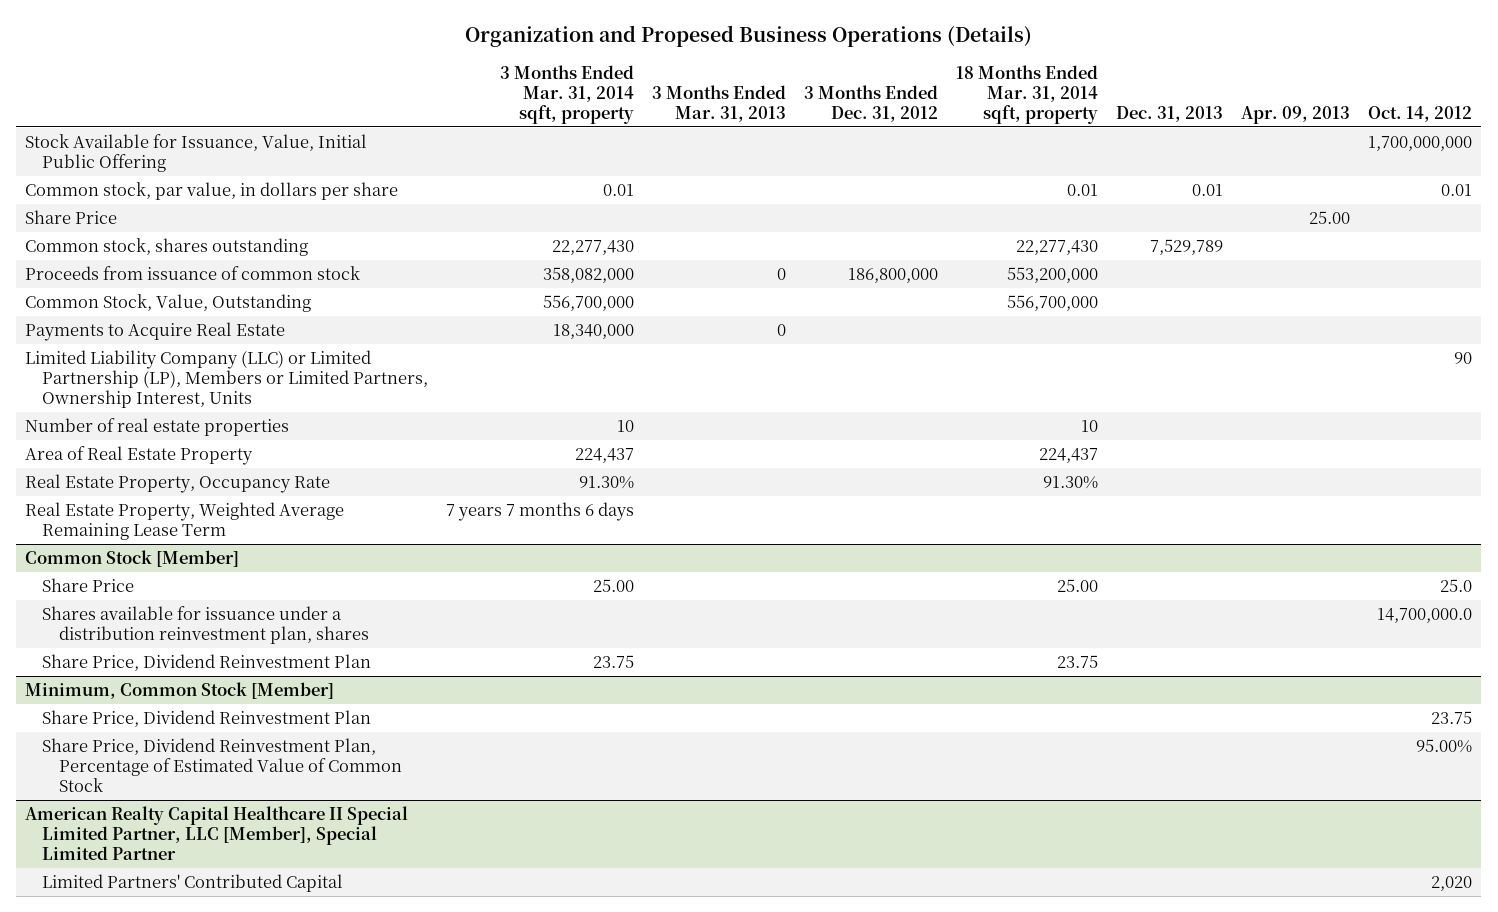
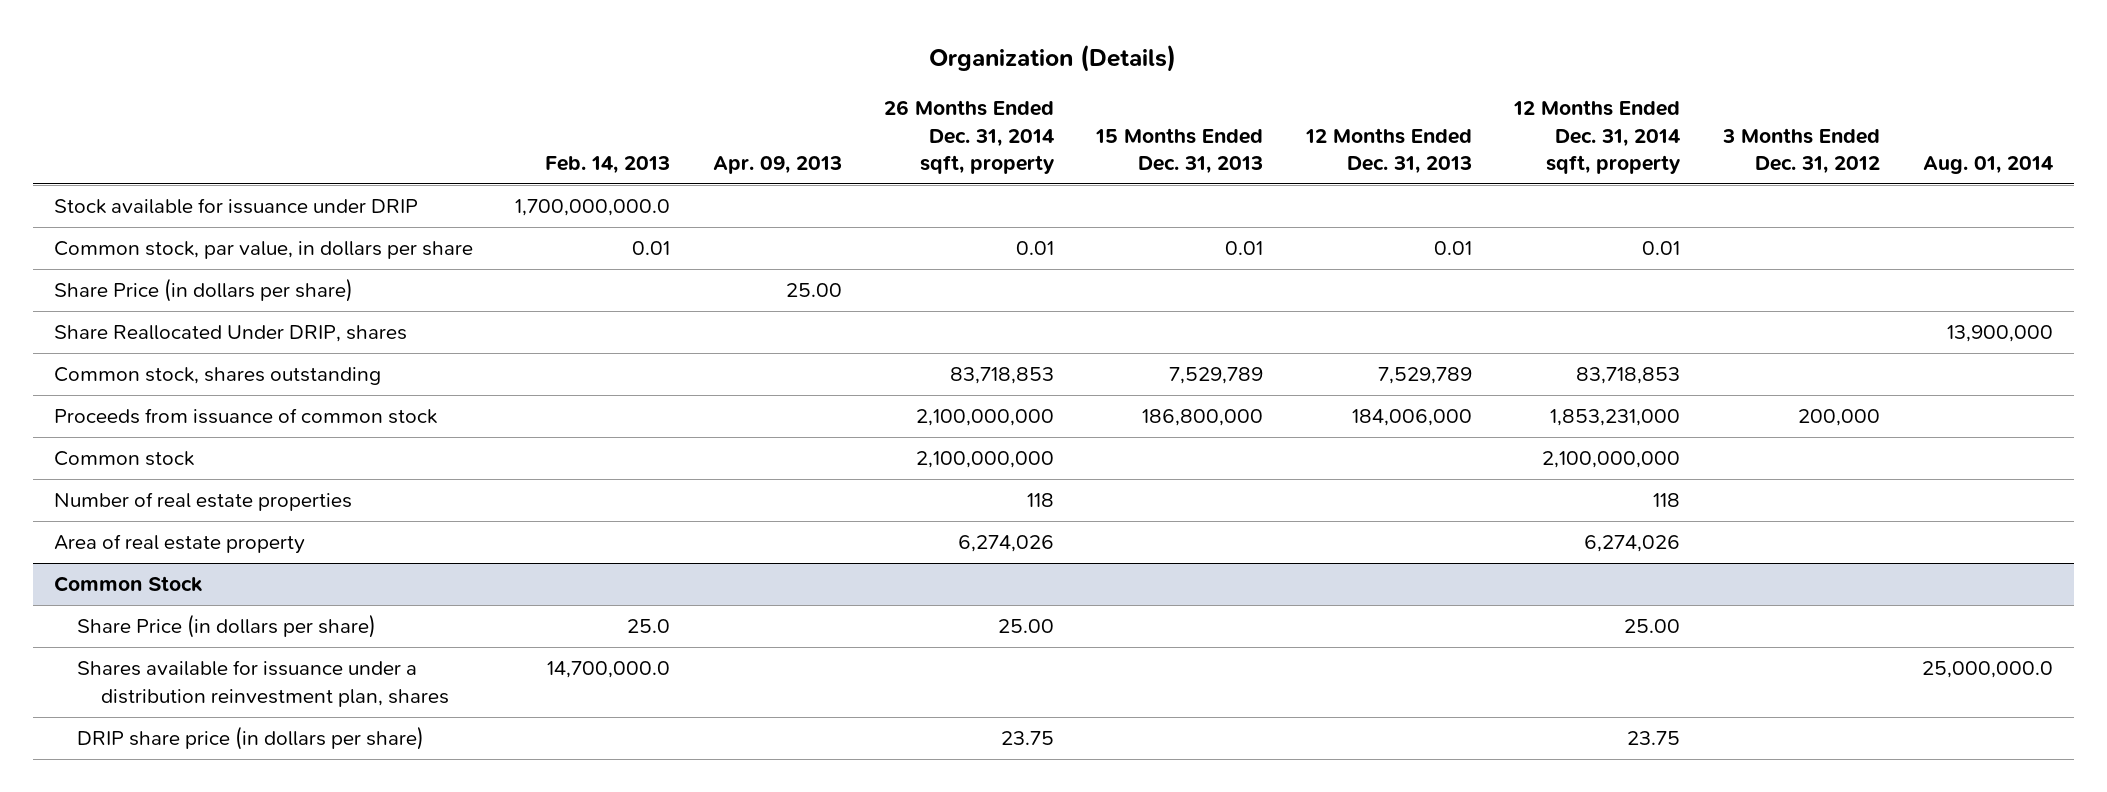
- Organization and Propesed Business Operations (Details)
+ Organization (Details)
- | 3 Months Ended Mar. 31, 2014 sqft, property | 3 Months Ended Mar. 31, 2013 | 3 Months Ended Dec. 31, 2012 | 18 Months Ended Mar. 31, 2014 sqft, property | Dec. 31, 2013 | Apr. 09, 2013 | Oct. 14, 2012
+ | Feb. 14, 2013 | Apr. 09, 2013 | 26 Months Ended Dec. 31, 2014 sqft, property | 15 Months Ended Dec. 31, 2013 | 12 Months Ended Dec. 31, 2013 | 12 Months Ended Dec. 31, 2014 sqft, property | 3 Months Ended Dec. 31, 2012 | Aug. 01, 2014
- Stock Available for Issuance, Value, Initial Public Offering | | | | | | | 1,700,000,000
+ Stock available for issuance under DRIP | 1,700,000,000.0 | | | | | | |
- Share Price | | | | | | 25.00 |
+ Share Price (in dollars per share) | | 25.00 | | | | | |
+ Share Reallocated Under DRIP, shares | | | | | | | | 13,900,000
- Proceeds from issuance of common stock | 358,082,000 | 0 | 186,800,000 | 553,200,000 | | |
- Common Stock, Value, Outstanding | 556,700,000 | | | 556,700,000 | | |
- Payments to Acquire Real Estate | 18,340,000 | 0 | | | | |
- Limited Liability Company (LLC) or Limited Partnership (LP), Members or Limited Partners, Ownership Interest, Units | | | | | | | 90
+ Proceeds from issuance of common stock | | | 2,100,000,000 | 186,800,000 | 184,006,000 | 1,853,231,000 | 200,000 |
+ Common stock | | | 2,100,000,000 | | | 2,100,000,000 | |
- Area of Real Estate Property | 224,437 | | | 224,437 | | |
- Real Estate Property, Occupancy Rate | 91.30% | | | 91.30% | | |
- Real Estate Property, Weighted Average Remaining Lease Term | 7 years 7 months 6 days | | | | | |
- Common Stock [Member]
- Share Price | 25.00 | | | 25.00 | | | 25.0
+ Area of real estate property | | | 6,274,026 | | | 6,274,026 | |
+ Common Stock
+ Share Price (in dollars per share) | 25.0 | | 25.00 | | | 25.00 | |
- Share Price, Dividend Reinvestment Plan | 23.75 | | | 23.75 | | |
- Minimum, Common Stock [Member]
- Share Price, Dividend Reinvestment Plan | | | | | | | 23.75
- Share Price, Dividend Reinvestment Plan, Percentage of Estimated Value of Common Stock | | | | | | | 95.00%
- American Realty Capital Healthcare II Special Limited Partner, LLC [Member], Special Limited Partner
- Limited Partners' Contributed Capital | | | | | | | 2,020
+ DRIP share price (in dollars per share) | | | 23.75 | | | 23.75 | |

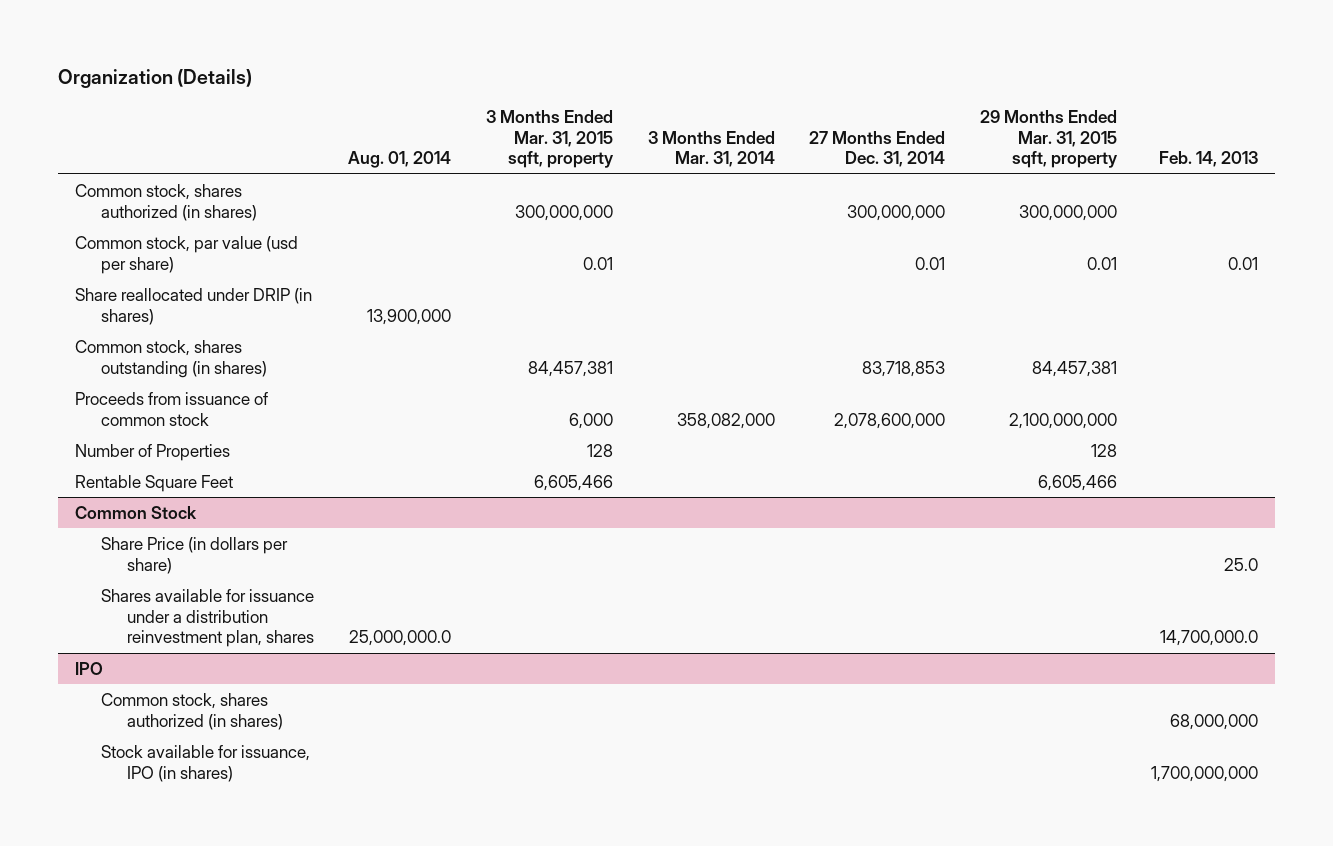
- | Feb. 14, 2013 | Apr. 09, 2013 | 26 Months Ended Dec. 31, 2014 sqft, property | 15 Months Ended Dec. 31, 2013 | 12 Months Ended Dec. 31, 2013 | 12 Months Ended Dec. 31, 2014 sqft, property | 3 Months Ended Dec. 31, 2012 | Aug. 01, 2014
+ | Aug. 01, 2014 | 3 Months Ended Mar. 31, 2015 sqft, property | 3 Months Ended Mar. 31, 2014 | 27 Months Ended Dec. 31, 2014 | 29 Months Ended Mar. 31, 2015 sqft, property | Feb. 14, 2013
- Stock available for issuance under DRIP | 1,700,000,000.0 | | | | | | |
- Common stock, par value, in dollars per share | 0.01 | | 0.01 | 0.01 | 0.01 | 0.01 | |
- Share Price (in dollars per share) | | 25.00 | | | | | |
- Share Reallocated Under DRIP, shares | | | | | | | | 13,900,000
- Common stock, shares outstanding | | | 83,718,853 | 7,529,789 | 7,529,789 | 83,718,853 | |
+ Common stock, shares authorized (in shares) | | 300,000,000 | | 300,000,000 | 300,000,000 |
+ Common stock, par value (usd per share) | | 0.01 | | 0.01 | 0.01 | 0.01
+ Share reallocated under DRIP (in shares) | 13,900,000 | | | | |
+ Common stock, shares outstanding (in shares) | | 84,457,381 | | 83,718,853 | 84,457,381 |
- Common stock | | | 2,100,000,000 | | | 2,100,000,000 | |
- Number of real estate properties | | | 118 | | | 118 | |
- Area of real estate property | | | 6,274,026 | | | 6,274,026 | |
+ Number of Properties | | 128 | | | 128 |
+ Rentable Square Feet | | 6,605,466 | | | 6,605,466 |
@ Common Stock
- DRIP share price (in dollars per share) | | | 23.75 | | | 23.75 | |
+ IPO
+ Common stock, shares authorized (in shares) | | | | | | 68,000,000
+ Stock available for issuance, IPO (in shares) | | | | | | 1,700,000,000

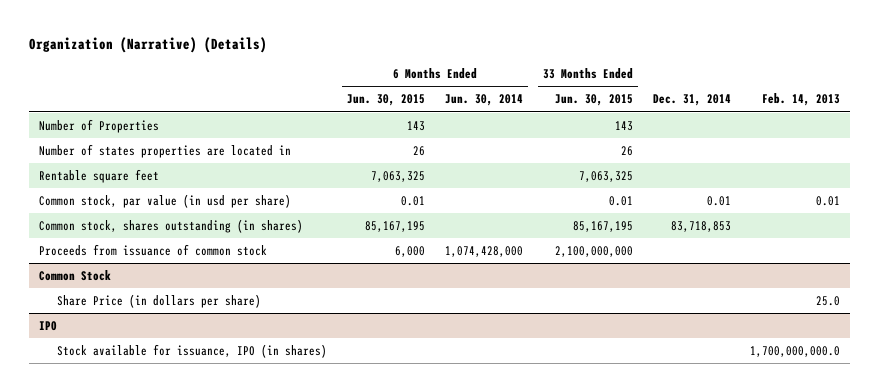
- Organization (Details)
+ Organization (Narrative) (Details)
- | Aug. 01, 2014 | 3 Months Ended Mar. 31, 2015 sqft, property | 3 Months Ended Mar. 31, 2014 | 27 Months Ended Dec. 31, 2014 | 29 Months Ended Mar. 31, 2015 sqft, property | Feb. 14, 2013
+ | 6 Months Ended Jun. 30, 2015 | 6 Months Ended Jun. 30, 2014 | 33 Months Ended Jun. 30, 2015 | Dec. 31, 2014 | Feb. 14, 2013
- Common stock, shares authorized (in shares) | | 300,000,000 | | 300,000,000 | 300,000,000 |
- Common stock, par value (usd per share) | | 0.01 | | 0.01 | 0.01 | 0.01
- Share reallocated under DRIP (in shares) | 13,900,000 | | | | |
moved up: Number of Properties | 143 | | 143 | |
+ Number of states properties are located in | 26 | | 26 | |
+ Rentable square feet | 7,063,325 | | 7,063,325 | |
+ Common stock, par value (in usd per share) | 0.01 | | 0.01 | 0.01 | 0.01
- Rentable Square Feet | | 6,605,466 | | | 6,605,466 |
@ Common Stock
- Shares available for issuance under a distribution reinvestment plan, shares | 25,000,000.0 | | | | | 14,700,000.0
@ IPO
- Common stock, shares authorized (in shares) | | | | | | 68,000,000
- Stock available for issuance, IPO (in shares) | | | | | | 1,700,000,000
+ Stock available for issuance, IPO (in shares) | | | | | 1,700,000,000.0

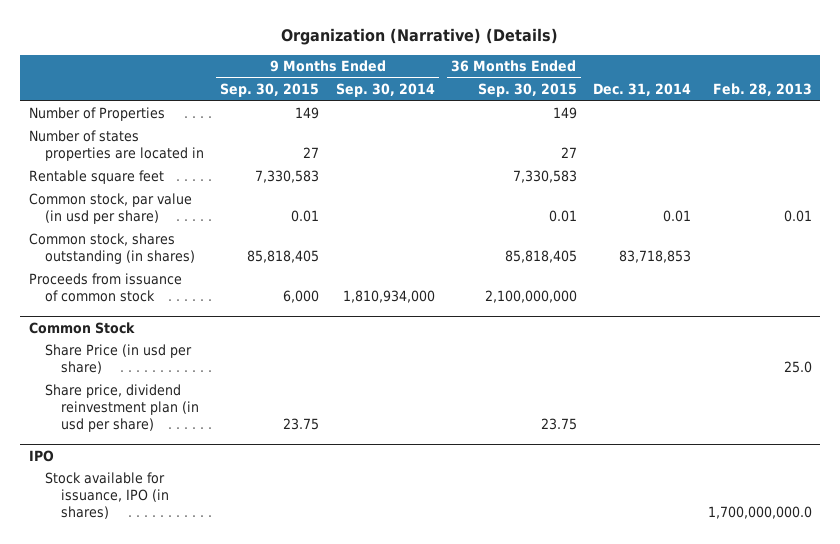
- | 6 Months Ended Jun. 30, 2015 | 6 Months Ended Jun. 30, 2014 | 33 Months Ended Jun. 30, 2015 | Dec. 31, 2014 | Feb. 14, 2013
+ | 9 Months Ended Sep. 30, 2015 | 9 Months Ended Sep. 30, 2014 | 36 Months Ended Sep. 30, 2015 | Dec. 31, 2014 | Feb. 28, 2013
@ Common Stock
- Share Price (in dollars per share) | | | | | 25.0
+ Share Price (in usd per share) | | | | | 25.0
+ Share price, dividend reinvestment plan (in usd per share) | 23.75 | | 23.75 | |

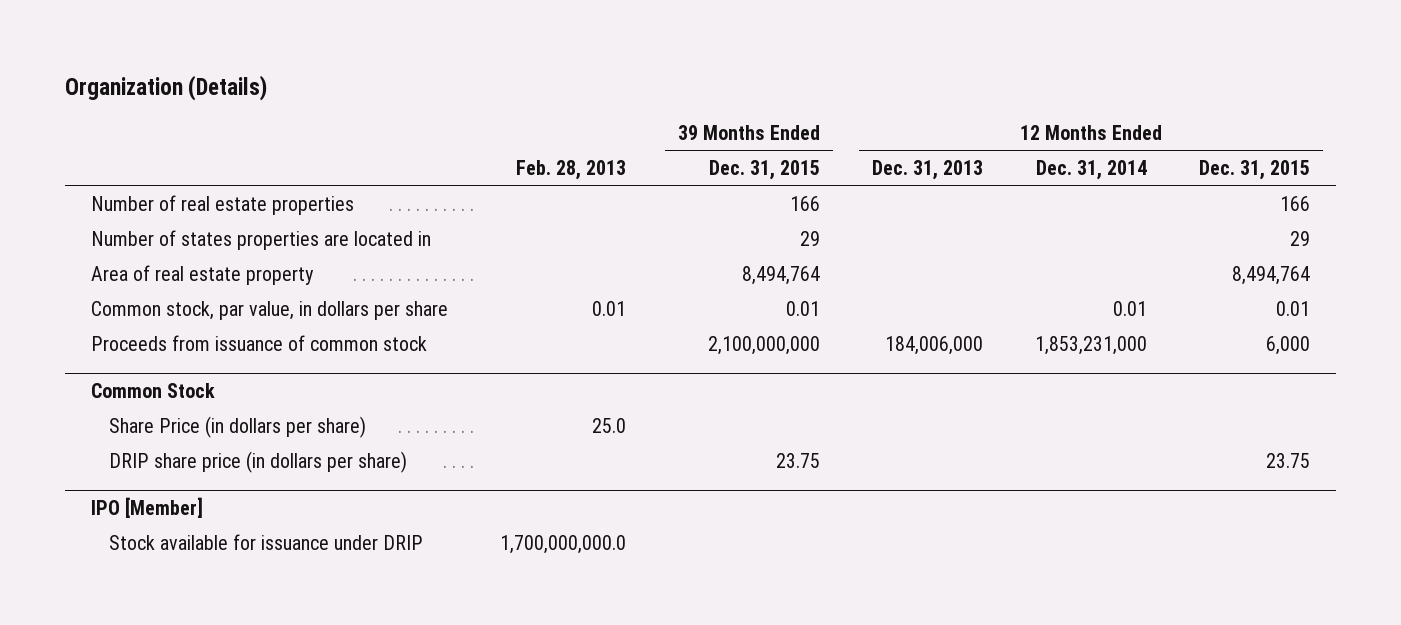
- Organization (Narrative) (Details)
+ Organization (Details)
- | 9 Months Ended Sep. 30, 2015 | 9 Months Ended Sep. 30, 2014 | 36 Months Ended Sep. 30, 2015 | Dec. 31, 2014 | Feb. 28, 2013
+ | Feb. 28, 2013 | 39 Months Ended Dec. 31, 2015 | 12 Months Ended Dec. 31, 2013 | 12 Months Ended Dec. 31, 2014 | 12 Months Ended Dec. 31, 2015
- Number of Properties | 149 | | 149 | |
+ Number of real estate properties | | 166 | | | 166
- Rentable square feet | 7,330,583 | | 7,330,583 | |
- Common stock, par value (in usd per share) | 0.01 | | 0.01 | 0.01 | 0.01
- Common stock, shares outstanding (in shares) | 85,818,405 | | 85,818,405 | 83,718,853 |
+ Area of real estate property | | 8,494,764 | | | 8,494,764
+ Common stock, par value, in dollars per share | 0.01 | 0.01 | | 0.01 | 0.01
@ Common Stock
- Share Price (in usd per share) | | | | | 25.0
- Share price, dividend reinvestment plan (in usd per share) | 23.75 | | 23.75 | |
- IPO
- Stock available for issuance, IPO (in shares) | | | | | 1,700,000,000.0
@ Common Stock
+ Share Price (in dollars per share) | 25.0 | | | |
+ DRIP share price (in dollars per share) | | 23.75 | | | 23.75
+ IPO [Member]
+ Stock available for issuance under DRIP | 1,700,000,000.0 | | | |

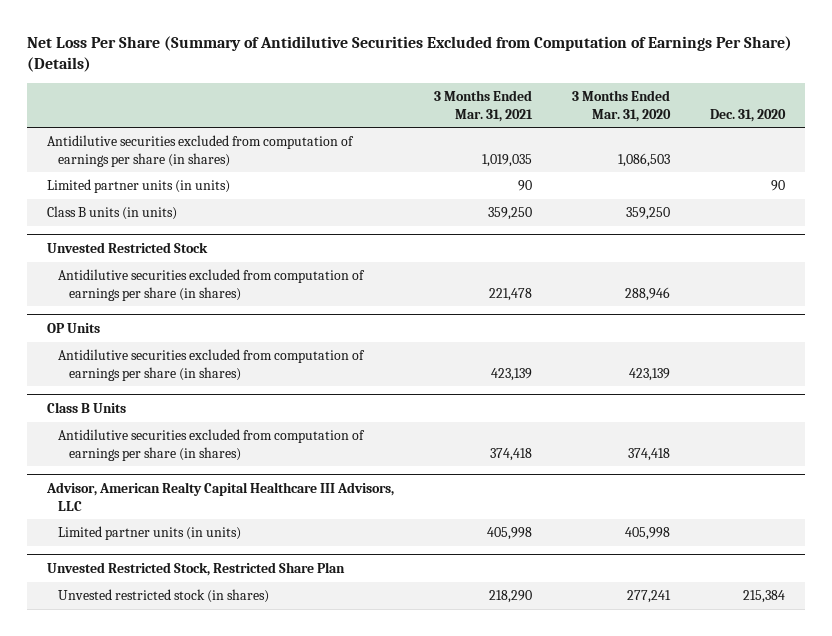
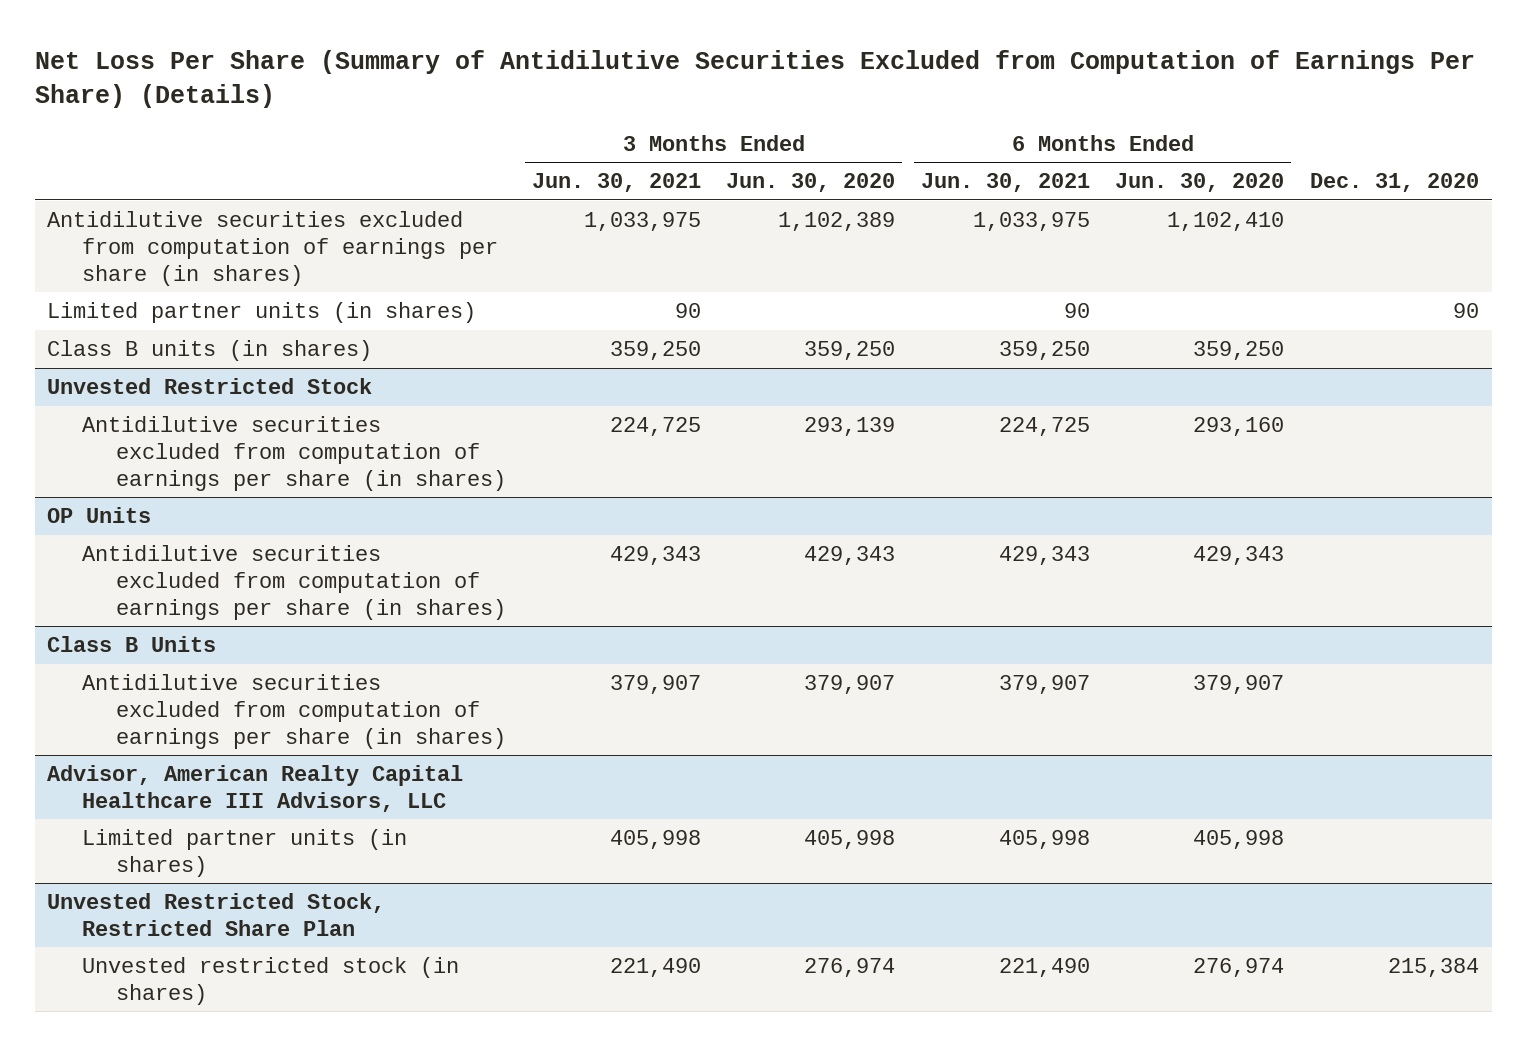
- | 3 Months Ended Mar. 31, 2021 | 3 Months Ended Mar. 31, 2020 | Dec. 31, 2020
+ | 3 Months Ended Jun. 30, 2021 | 3 Months Ended Jun. 30, 2020 | 6 Months Ended Jun. 30, 2021 | 6 Months Ended Jun. 30, 2020 | Dec. 31, 2020
- Limited partner units (in units) | 90 | | 90
- Class B units (in units) | 359,250 | 359,250 |
+ Limited partner units (in shares) | 90 | | 90 | | 90
+ Class B units (in shares) | 359,250 | 359,250 | 359,250 | 359,250 |
@ Advisor, American Realty Capital Healthcare III Advisors, LLC
- Limited partner units (in units) | 405,998 | 405,998 |
+ Limited partner units (in shares) | 405,998 | 405,998 | 405,998 | 405,998 |

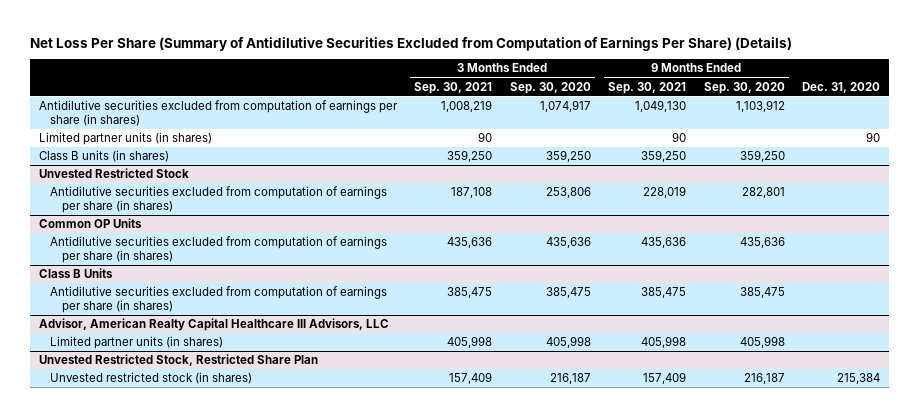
- | 3 Months Ended Jun. 30, 2021 | 3 Months Ended Jun. 30, 2020 | 6 Months Ended Jun. 30, 2021 | 6 Months Ended Jun. 30, 2020 | Dec. 31, 2020
+ | 3 Months Ended Sep. 30, 2021 | 3 Months Ended Sep. 30, 2020 | 9 Months Ended Sep. 30, 2021 | 9 Months Ended Sep. 30, 2020 | Dec. 31, 2020
- OP Units
+ Common OP Units

